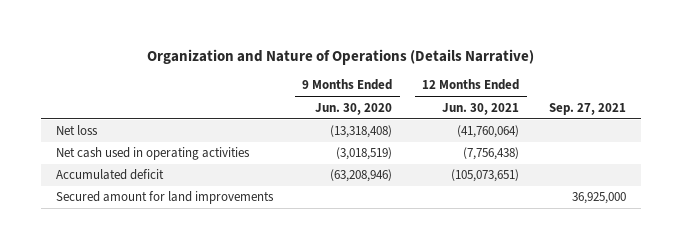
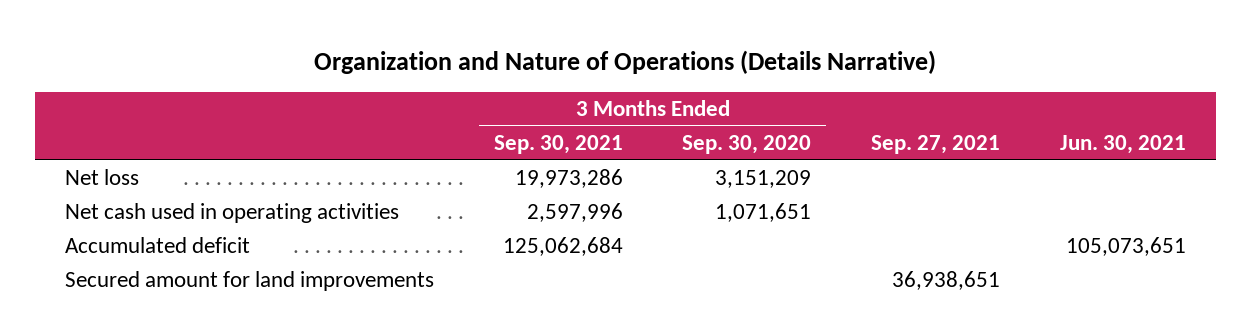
- | 9 Months Ended Jun. 30, 2020 | 12 Months Ended Jun. 30, 2021 | Sep. 27, 2021
+ | 3 Months Ended Sep. 30, 2021 | 3 Months Ended Sep. 30, 2020 | Sep. 27, 2021 | Jun. 30, 2021
- Secured amount for land improvements | | | 36,925,000
+ Secured amount for land improvements | | | 36,938,651 |

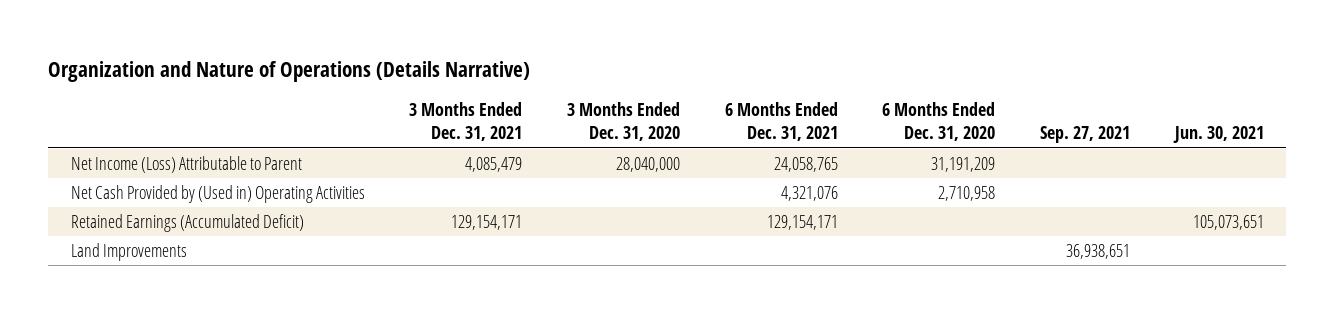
- | 3 Months Ended Sep. 30, 2021 | 3 Months Ended Sep. 30, 2020 | Sep. 27, 2021 | Jun. 30, 2021
+ | 3 Months Ended Dec. 31, 2021 | 3 Months Ended Dec. 31, 2020 | 6 Months Ended Dec. 31, 2021 | 6 Months Ended Dec. 31, 2020 | Sep. 27, 2021 | Jun. 30, 2021
- Net loss | 19,973,286 | 3,151,209 | |
- Net cash used in operating activities | 2,597,996 | 1,071,651 | |
- Accumulated deficit | 125,062,684 | | | 105,073,651
- Secured amount for land improvements | | | 36,938,651 |
+ Net Income (Loss) Attributable to Parent | 4,085,479 | 28,040,000 | 24,058,765 | 31,191,209 | |
+ Net Cash Provided by (Used in) Operating Activities | | | 4,321,076 | 2,710,958 | |
+ Retained Earnings (Accumulated Deficit) | 129,154,171 | | 129,154,171 | | | 105,073,651
+ Land Improvements | | | | | 36,938,651 |

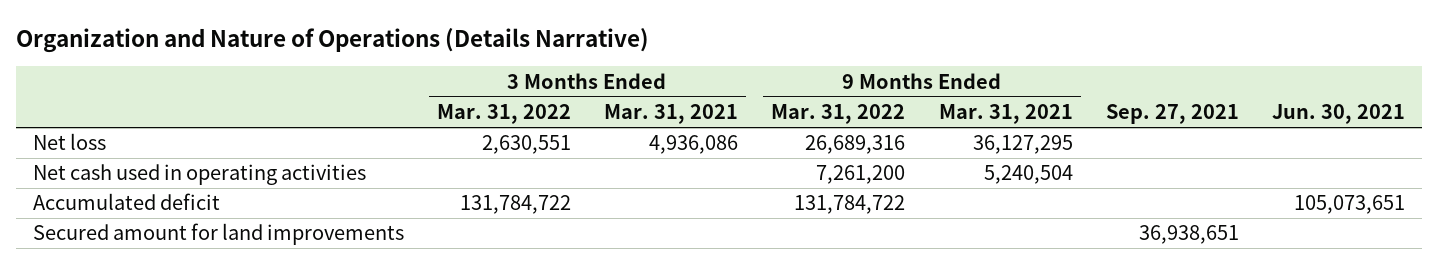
- | 3 Months Ended Dec. 31, 2021 | 3 Months Ended Dec. 31, 2020 | 6 Months Ended Dec. 31, 2021 | 6 Months Ended Dec. 31, 2020 | Sep. 27, 2021 | Jun. 30, 2021
+ | 3 Months Ended Mar. 31, 2022 | 3 Months Ended Mar. 31, 2021 | 9 Months Ended Mar. 31, 2022 | 9 Months Ended Mar. 31, 2021 | Sep. 27, 2021 | Jun. 30, 2021
- Net Income (Loss) Attributable to Parent | 4,085,479 | 28,040,000 | 24,058,765 | 31,191,209 | |
- Net Cash Provided by (Used in) Operating Activities | | | 4,321,076 | 2,710,958 | |
- Retained Earnings (Accumulated Deficit) | 129,154,171 | | 129,154,171 | | | 105,073,651
- Land Improvements | | | | | 36,938,651 |
+ Net loss | 2,630,551 | 4,936,086 | 26,689,316 | 36,127,295 | |
+ Net cash used in operating activities | | | 7,261,200 | 5,240,504 | |
+ Accumulated deficit | 131,784,722 | | 131,784,722 | | | 105,073,651
+ Secured amount for land improvements | | | | | 36,938,651 |

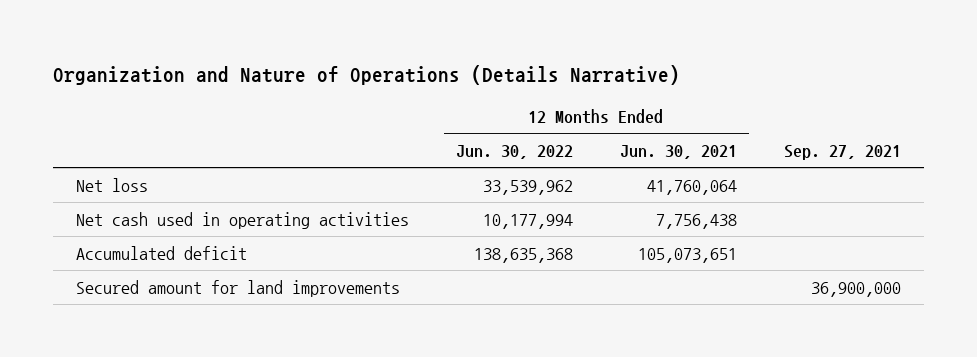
- | 3 Months Ended Mar. 31, 2022 | 3 Months Ended Mar. 31, 2021 | 9 Months Ended Mar. 31, 2022 | 9 Months Ended Mar. 31, 2021 | Sep. 27, 2021 | Jun. 30, 2021
+ | 12 Months Ended Jun. 30, 2022 | 12 Months Ended Jun. 30, 2021 | Sep. 27, 2021
- Secured amount for land improvements | | | | | 36,938,651 |
+ Secured amount for land improvements | | | 36,900,000

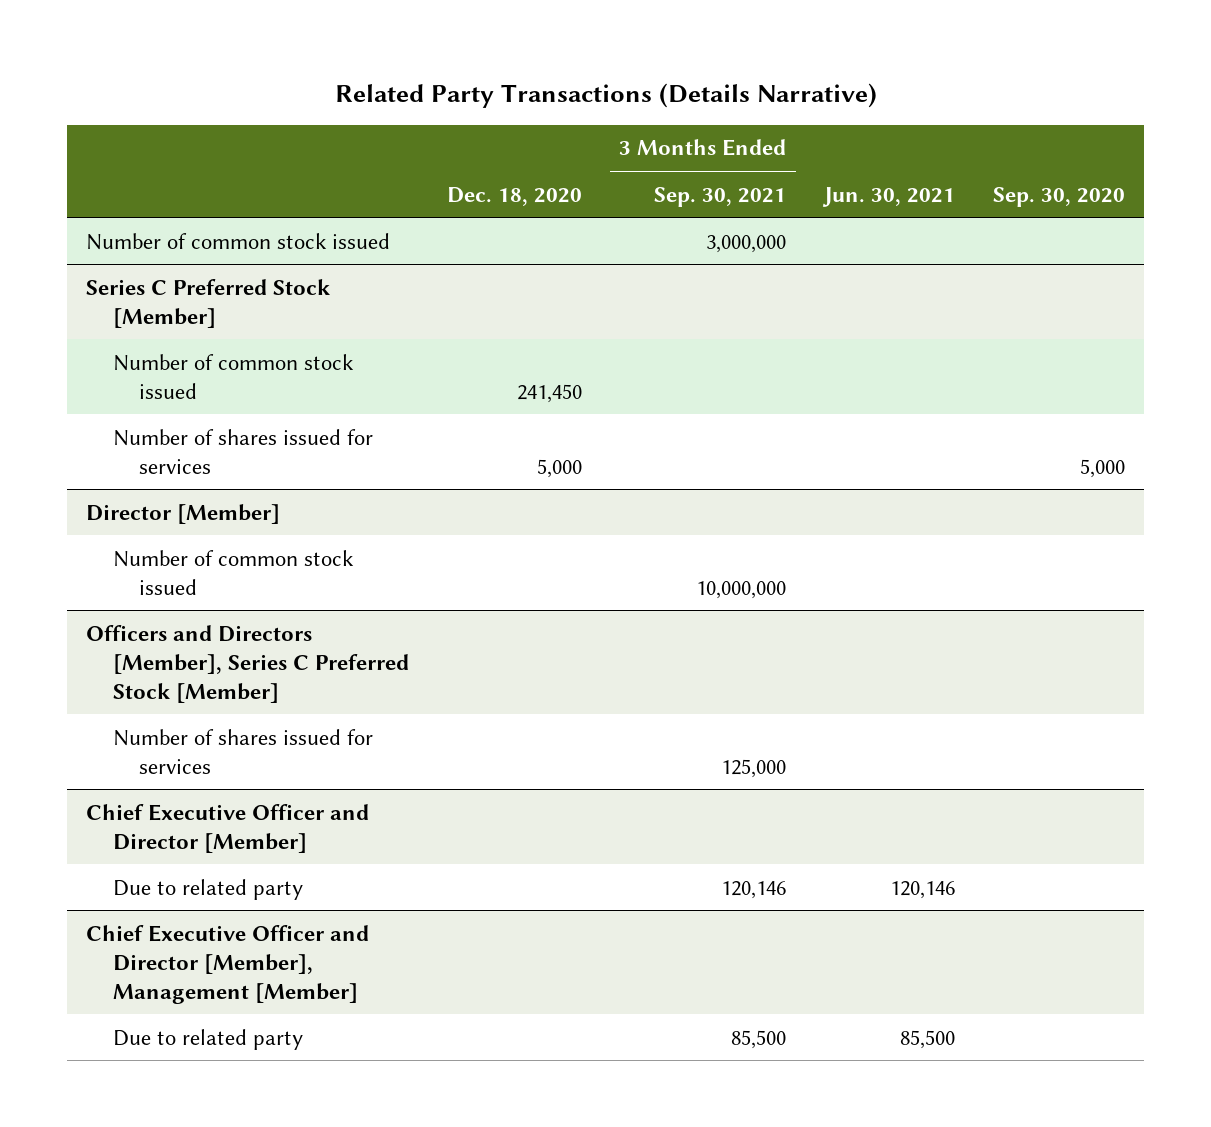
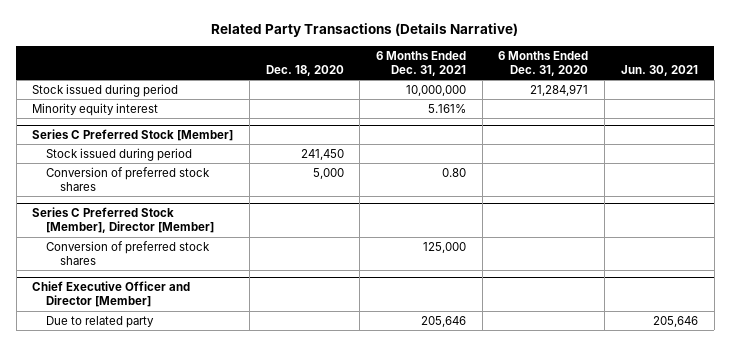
- | Dec. 18, 2020 | 3 Months Ended Sep. 30, 2021 | Jun. 30, 2021 | Sep. 30, 2020
+ | Dec. 18, 2020 | 6 Months Ended Dec. 31, 2021 | 6 Months Ended Dec. 31, 2020 | Jun. 30, 2021
- Number of common stock issued | | 3,000,000 | |
+ Stock issued during period | | 10,000,000 | 21,284,971 |
+ Minority equity interest | | 5.161% | |
@ Series C Preferred Stock [Member]
- Number of common stock issued | 241,450 | | |
- Number of shares issued for services | 5,000 | | | 5,000
- Director [Member]
- Number of common stock issued | | 10,000,000 | |
- Officers and Directors [Member], Series C Preferred Stock [Member]
- Number of shares issued for services | | 125,000 | |
@ Series C Preferred Stock [Member]
+ Stock issued during period | 241,450 | | |
+ Conversion of preferred stock shares | 5,000 | 0.80 | |
+ Series C Preferred Stock [Member], Director [Member]
+ Conversion of preferred stock shares | | 125,000 | |
@ Chief Executive Officer and Director [Member]
- Due to related party | | 120,146 | 120,146 |
- Chief Executive Officer and Director [Member], Management [Member]
- Due to related party | | 85,500 | 85,500 |
@ Chief Executive Officer and Director [Member]
+ Due to related party | | 205,646 | | 205,646

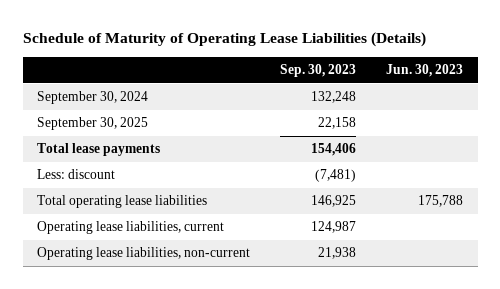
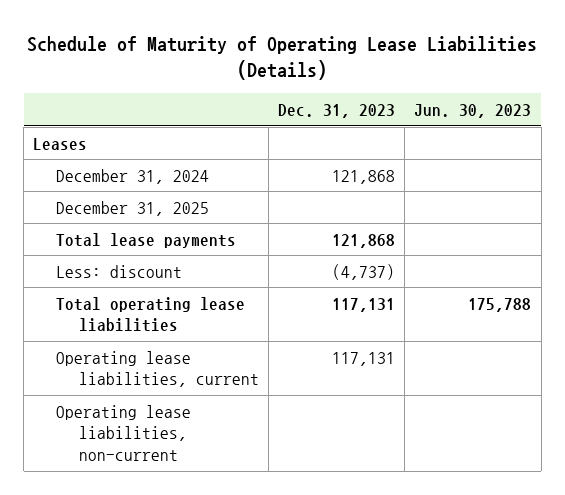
- | Sep. 30, 2023 | Jun. 30, 2023
+ | Dec. 31, 2023 | Jun. 30, 2023
- September 30, 2024 | 132,248 |
- September 30, 2025 | 22,158 |
+ Leases
+ December 31, 2024 | 121,868 |
+ December 31, 2025

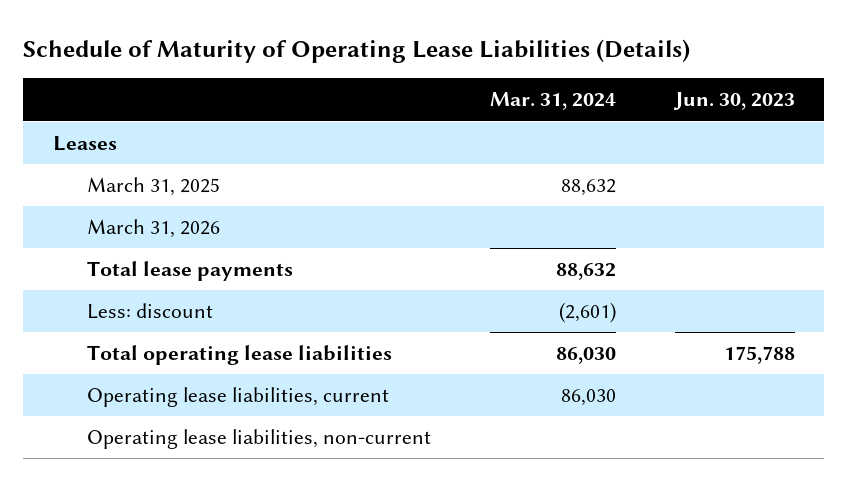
- | Dec. 31, 2023 | Jun. 30, 2023
+ | Mar. 31, 2024 | Jun. 30, 2023
- December 31, 2024 | 121,868 |
- December 31, 2025
+ March 31, 2025 | 88,632 |
+ March 31, 2026

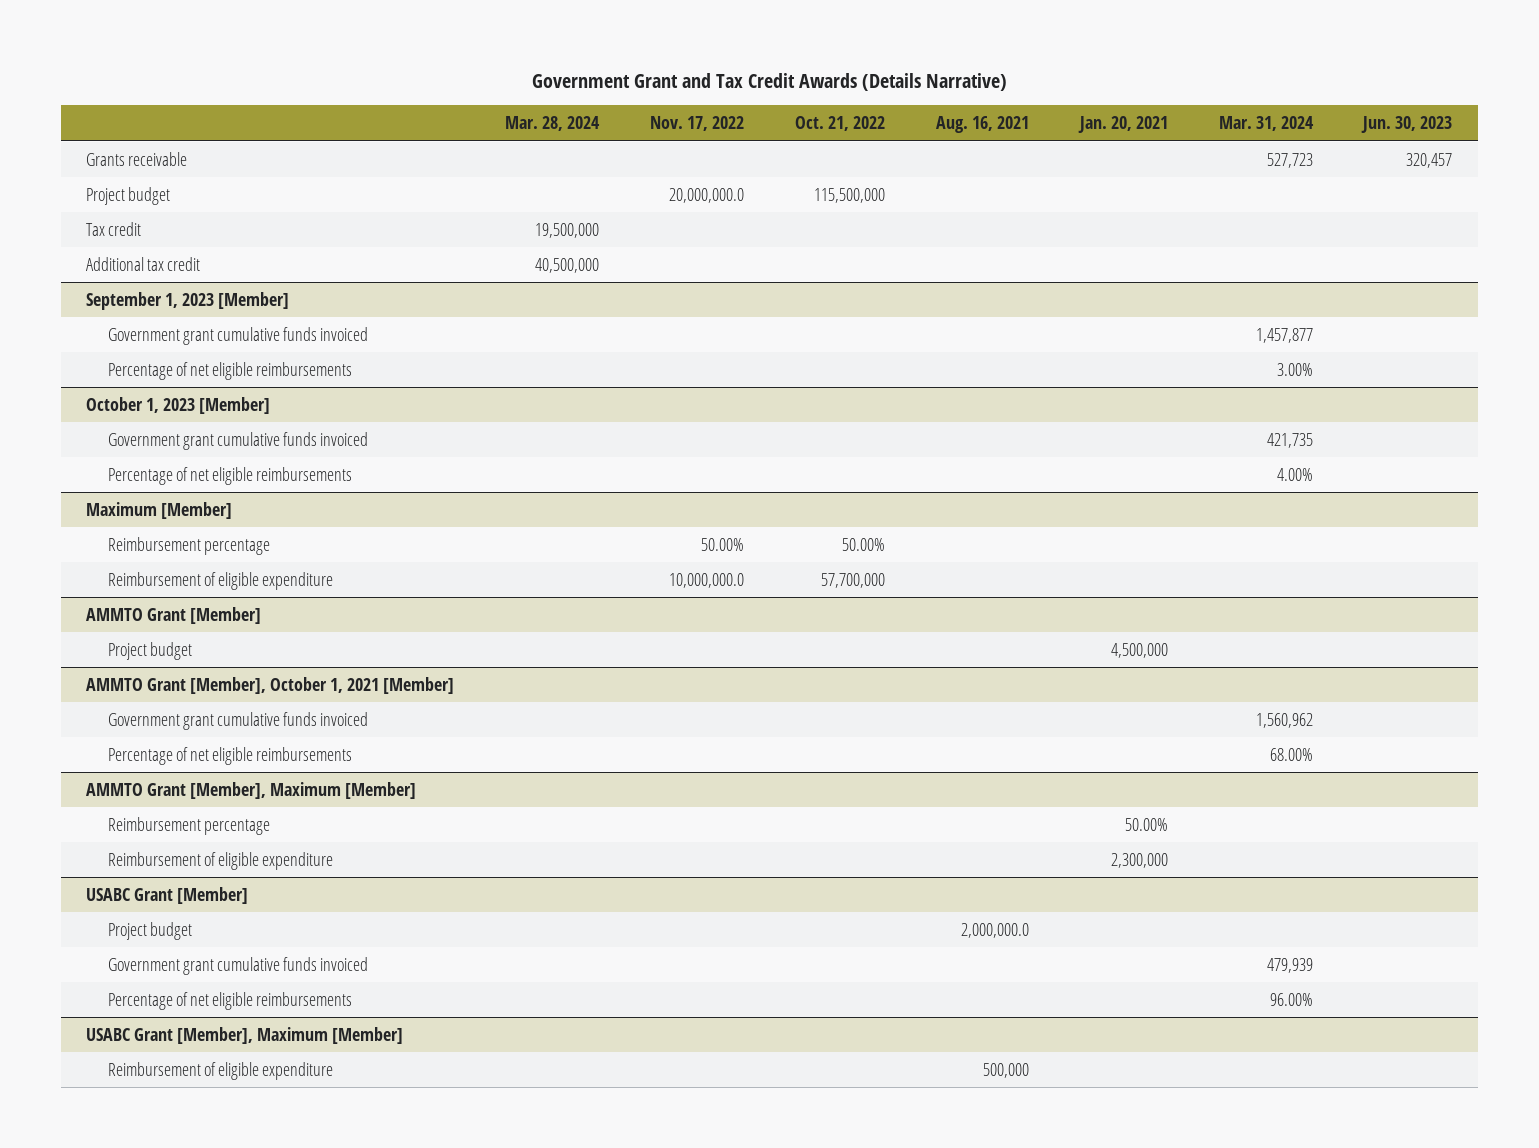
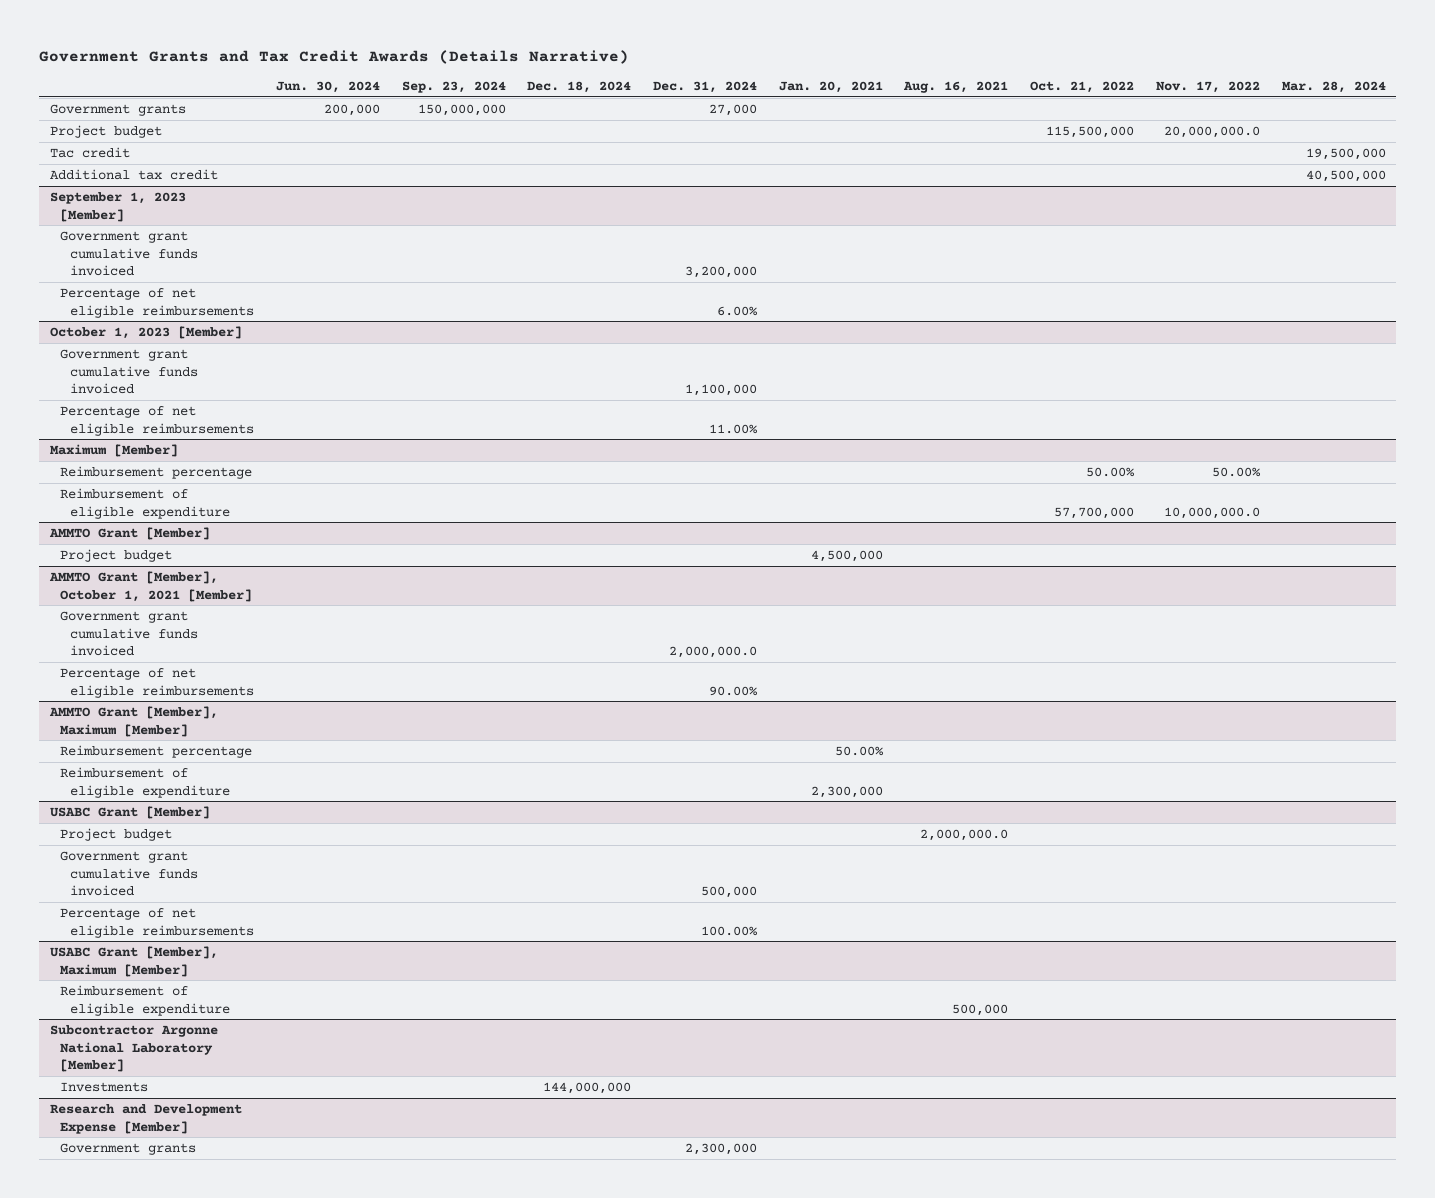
- Government Grant and Tax Credit Awards (Details Narrative)
+ Government Grants and Tax Credit Awards (Details Narrative)
- | Mar. 28, 2024 | Nov. 17, 2022 | Oct. 21, 2022 | Aug. 16, 2021 | Jan. 20, 2021 | Mar. 31, 2024 | Jun. 30, 2023
+ | Jun. 30, 2024 | Sep. 23, 2024 | Dec. 18, 2024 | Dec. 31, 2024 | Jan. 20, 2021 | Aug. 16, 2021 | Oct. 21, 2022 | Nov. 17, 2022 | Mar. 28, 2024
- Grants receivable | | | | | | 527,723 | 320,457
+ Government grants | 200,000 | 150,000,000 | | 27,000 | | | | |
- Tax credit | 19,500,000 | | | | | |
+ Tac credit | | | | | | | | | 19,500,000
+ Subcontractor Argonne National Laboratory [Member]
+ Investments | | | 144,000,000 | | | | | |
+ Research and Development Expense [Member]
+ Government grants | | | | 2,300,000 | | | | |

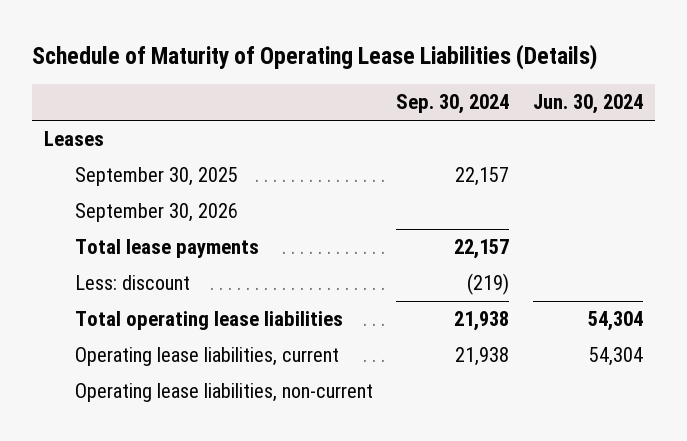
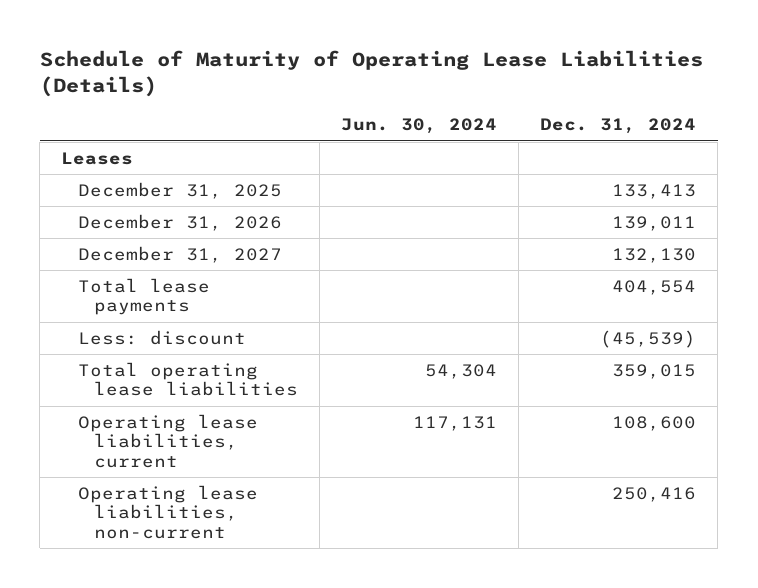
- | Sep. 30, 2024 | Jun. 30, 2024
+ | Jun. 30, 2024 | Dec. 31, 2024
- September 30, 2025 | 22,157 |
- September 30, 2026
+ December 31, 2025 | | 133,413
+ December 31, 2026 | | 139,011
+ December 31, 2027 | | 132,130
- Operating lease liabilities, current | 21,938 | 54,304
+ Operating lease liabilities, current | 117,131 | 108,600

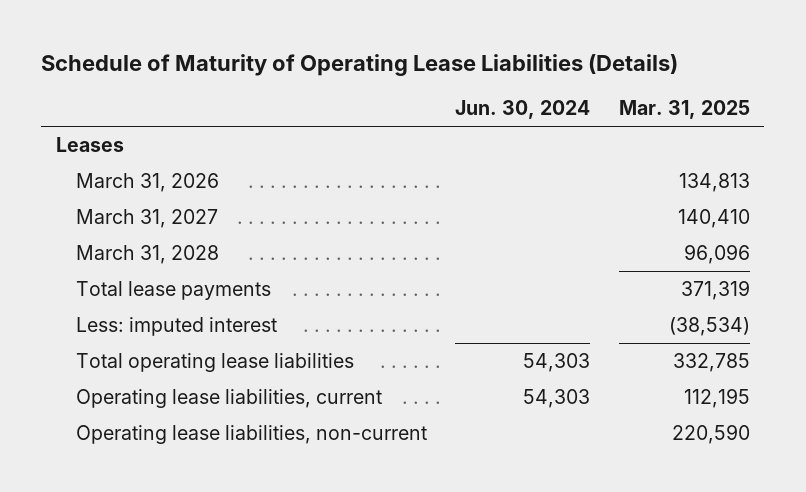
- | Jun. 30, 2024 | Dec. 31, 2024
+ | Jun. 30, 2024 | Mar. 31, 2025
- December 31, 2025 | | 133,413
- December 31, 2026 | | 139,011
- December 31, 2027 | | 132,130
+ March 31, 2026 | | 134,813
+ March 31, 2027 | | 140,410
+ March 31, 2028 | | 96,096
- Less: discount | | (45,539)
- Total operating lease liabilities | 54,304 | 359,015
- Operating lease liabilities, current | 117,131 | 108,600
+ Less: imputed interest | | (38,534)
+ Total operating lease liabilities | 54,303 | 332,785
+ Operating lease liabilities, current | 54,303 | 112,195

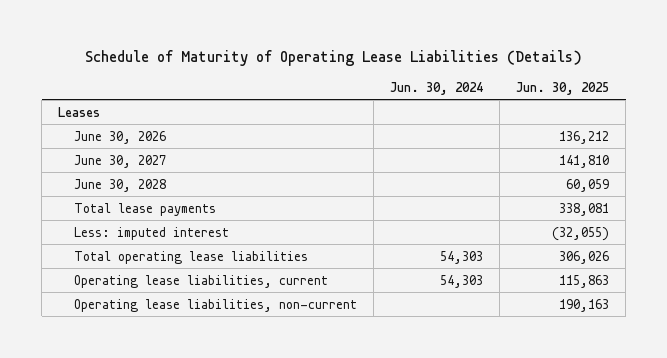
- | Jun. 30, 2024 | Mar. 31, 2025
+ | Jun. 30, 2024 | Jun. 30, 2025
- March 31, 2026 | | 134,813
- March 31, 2027 | | 140,410
- March 31, 2028 | | 96,096
+ June 30, 2026 | | 136,212
+ June 30, 2027 | | 141,810
+ June 30, 2028 | | 60,059

